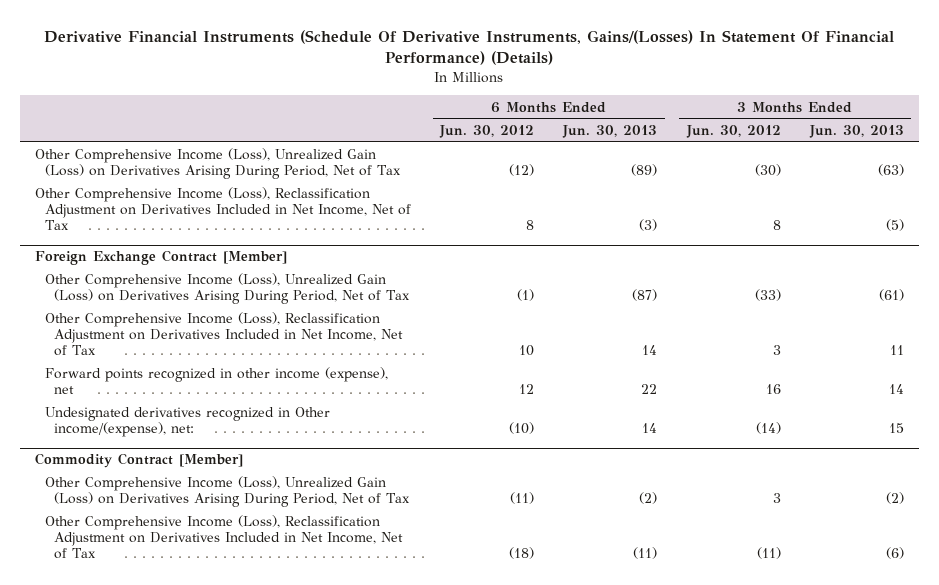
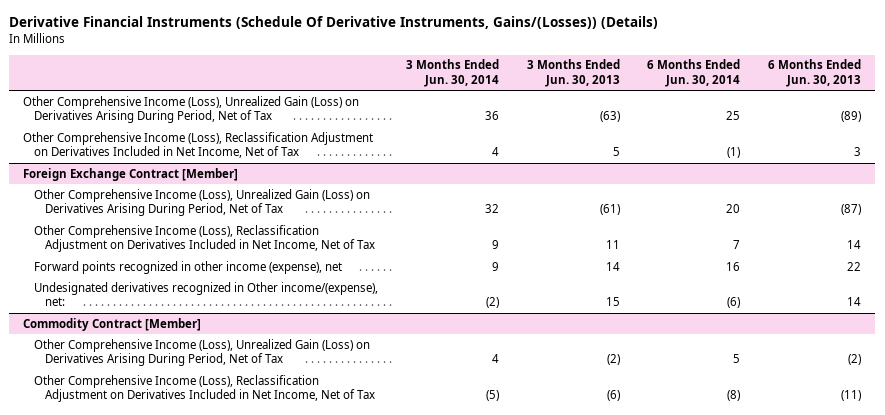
- Derivative Financial Instruments (Schedule Of Derivative Instruments, Gains/(Losses) In Statement Of Financial Performance) (Details)
+ Derivative Financial Instruments (Schedule Of Derivative Instruments, Gains/(Losses)) (Details)
- | 6 Months Ended Jun. 30, 2012 | 6 Months Ended Jun. 30, 2013 | 3 Months Ended Jun. 30, 2012 | 3 Months Ended Jun. 30, 2013
+ | 3 Months Ended Jun. 30, 2014 | 3 Months Ended Jun. 30, 2013 | 6 Months Ended Jun. 30, 2014 | 6 Months Ended Jun. 30, 2013
- Other Comprehensive Income (Loss), Reclassification Adjustment on Derivatives Included in Net Income, Net of Tax | 8 | (3) | 8 | (5)
+ Other Comprehensive Income (Loss), Reclassification Adjustment on Derivatives Included in Net Income, Net of Tax | 4 | 5 | (1) | 3

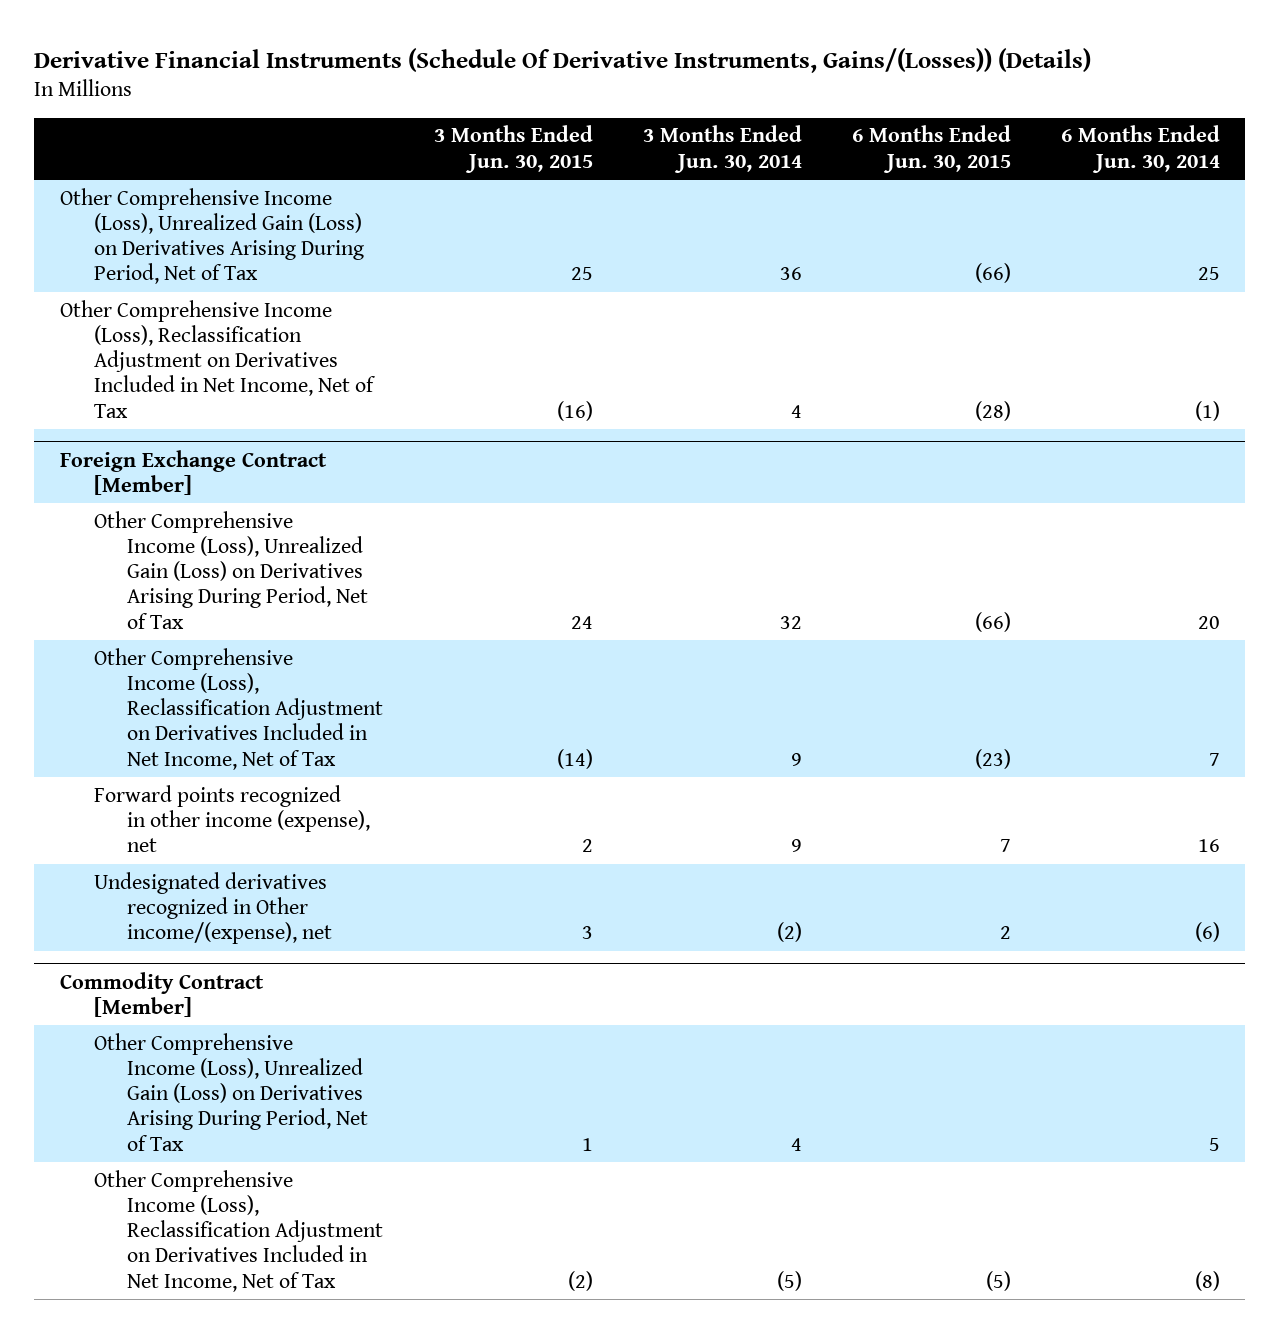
- | 3 Months Ended Jun. 30, 2014 | 3 Months Ended Jun. 30, 2013 | 6 Months Ended Jun. 30, 2014 | 6 Months Ended Jun. 30, 2013
+ | 3 Months Ended Jun. 30, 2015 | 3 Months Ended Jun. 30, 2014 | 6 Months Ended Jun. 30, 2015 | 6 Months Ended Jun. 30, 2014
@ Foreign Exchange Contract [Member]
- Undesignated derivatives recognized in Other income/(expense), net: | (2) | 15 | (6) | 14
+ Undesignated derivatives recognized in Other income/(expense), net | 3 | (2) | 2 | (6)

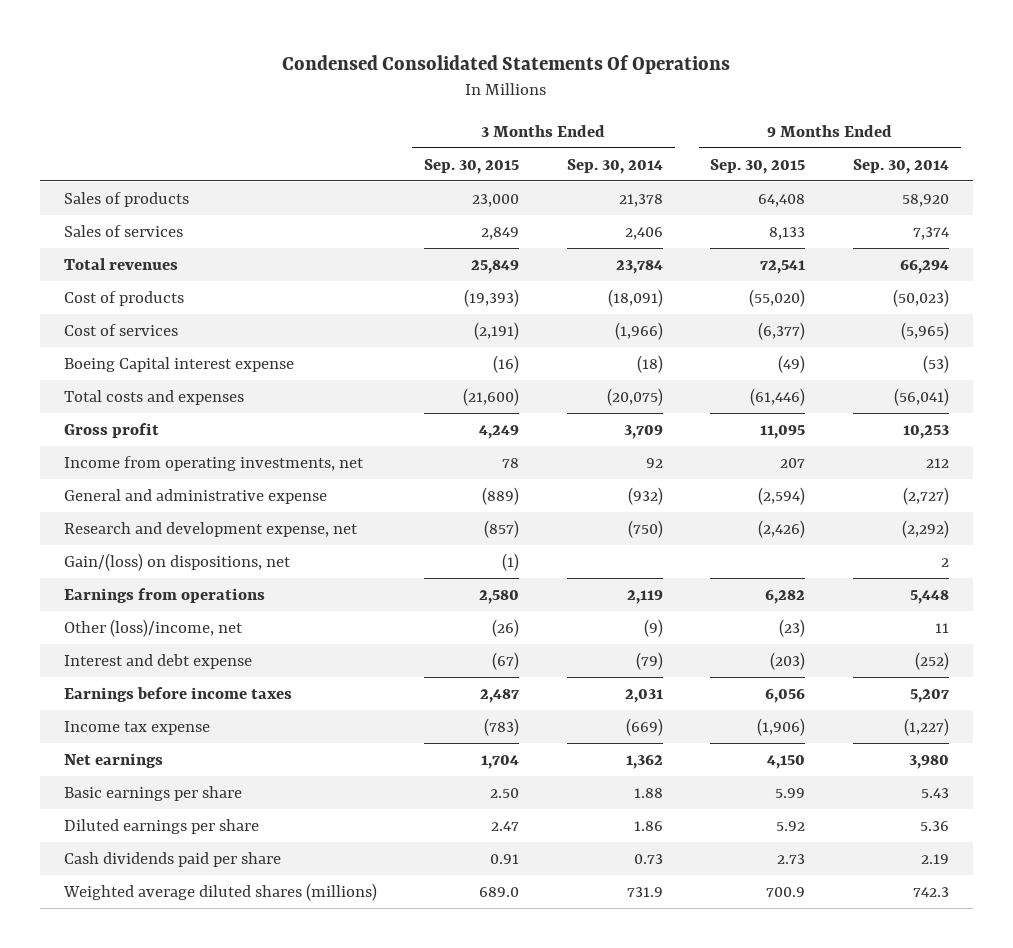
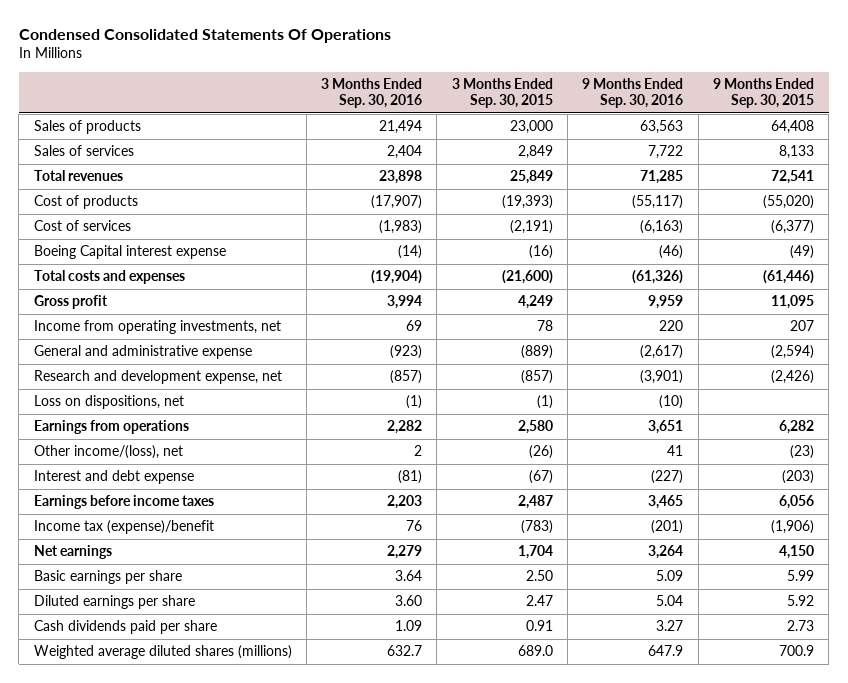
- | 3 Months Ended Sep. 30, 2015 | 3 Months Ended Sep. 30, 2014 | 9 Months Ended Sep. 30, 2015 | 9 Months Ended Sep. 30, 2014
+ | 3 Months Ended Sep. 30, 2016 | 3 Months Ended Sep. 30, 2015 | 9 Months Ended Sep. 30, 2016 | 9 Months Ended Sep. 30, 2015
- Gain/(loss) on dispositions, net | (1) | | | 2
+ Loss on dispositions, net | (1) | (1) | (10) |
- Other (loss)/income, net | (26) | (9) | (23) | 11
+ Other income/(loss), net | 2 | (26) | 41 | (23)
- Income tax expense | (783) | (669) | (1,906) | (1,227)
+ Income tax (expense)/benefit | 76 | (783) | (201) | (1,906)

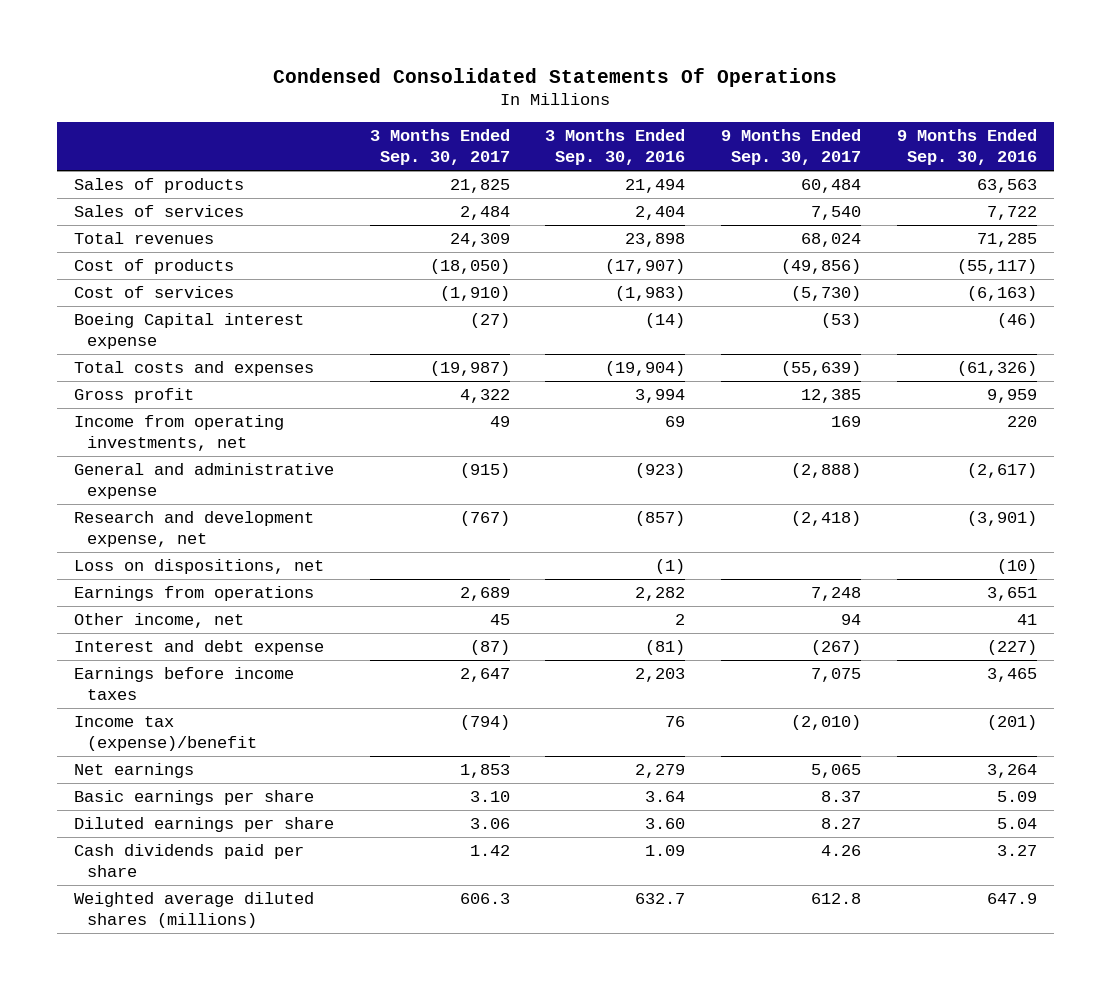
- | 3 Months Ended Sep. 30, 2016 | 3 Months Ended Sep. 30, 2015 | 9 Months Ended Sep. 30, 2016 | 9 Months Ended Sep. 30, 2015
+ | 3 Months Ended Sep. 30, 2017 | 3 Months Ended Sep. 30, 2016 | 9 Months Ended Sep. 30, 2017 | 9 Months Ended Sep. 30, 2016
- Other income/(loss), net | 2 | (26) | 41 | (23)
+ Other income, net | 45 | 2 | 94 | 41

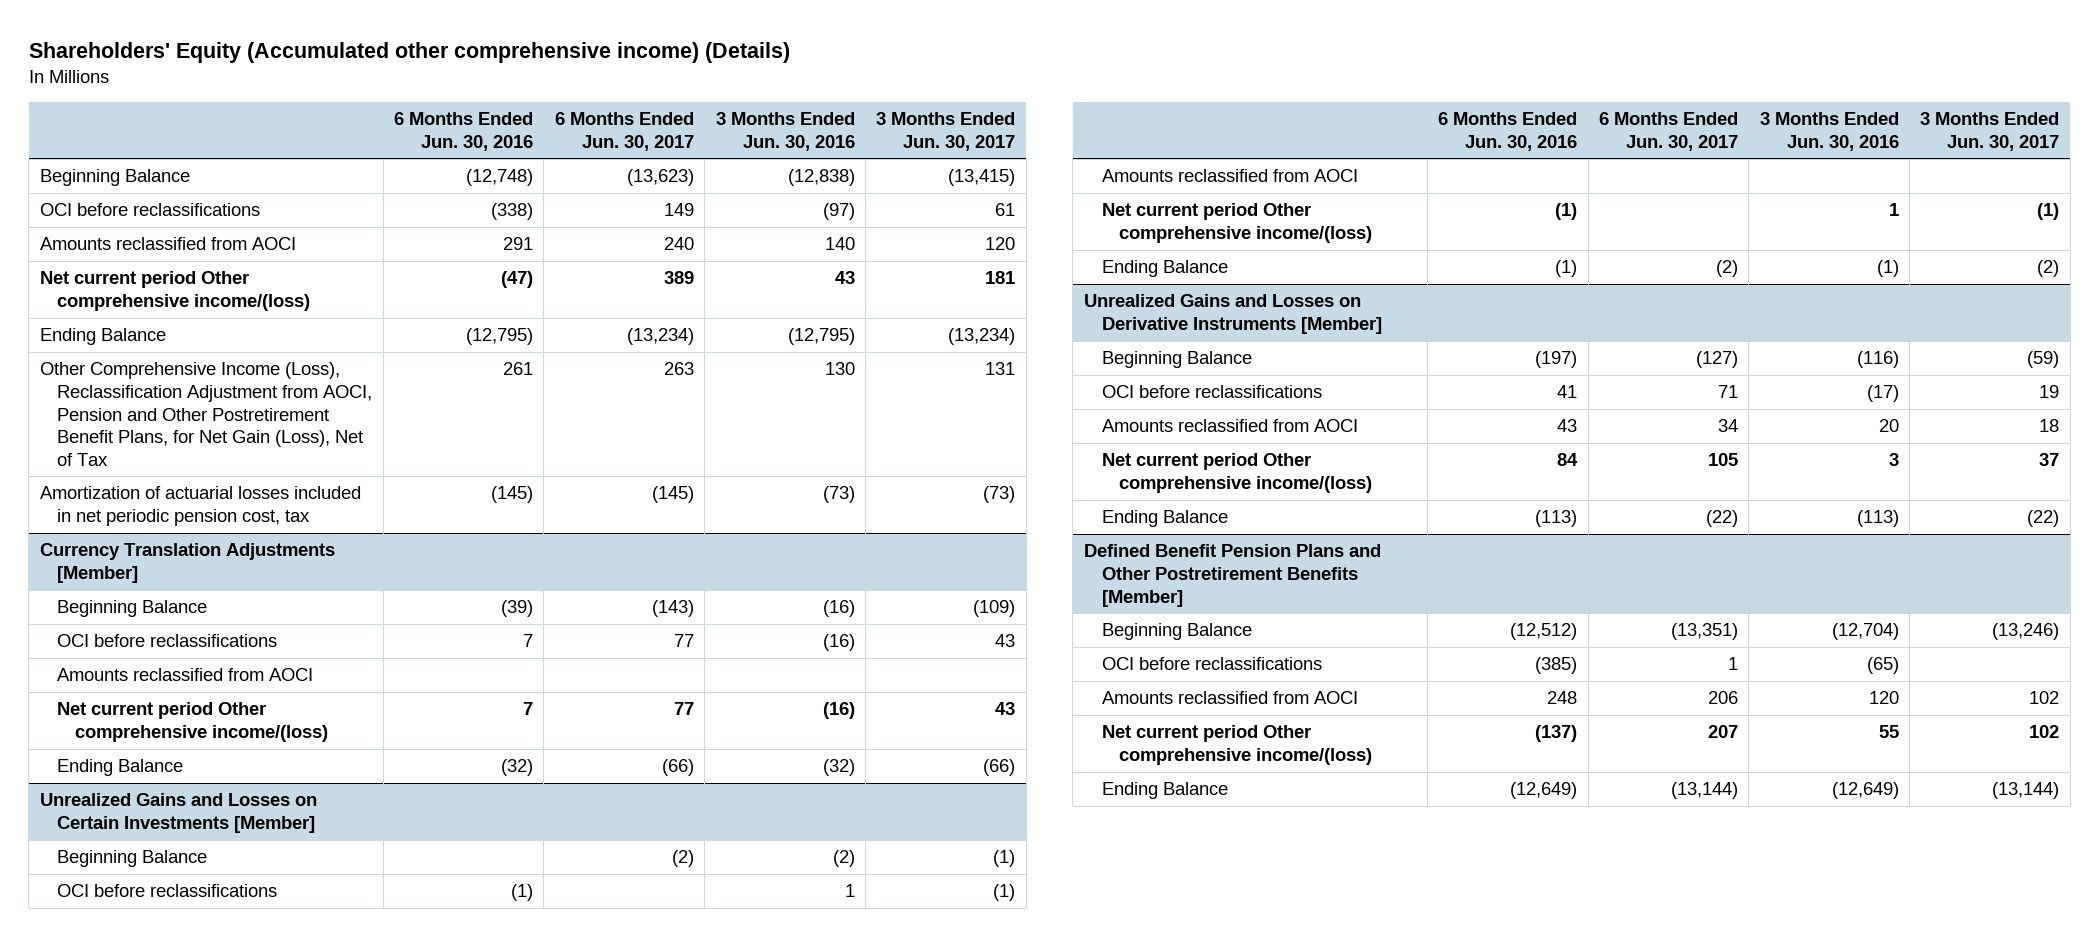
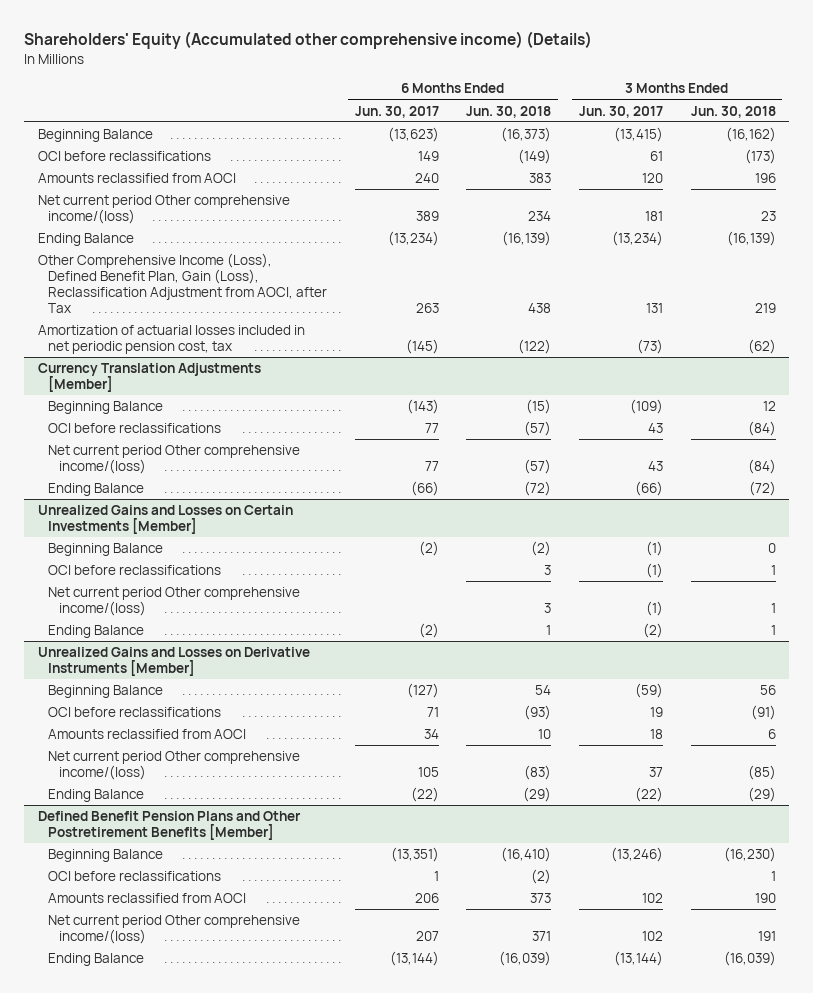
- | 6 Months Ended Jun. 30, 2016 | 6 Months Ended Jun. 30, 2017 | 3 Months Ended Jun. 30, 2016 | 3 Months Ended Jun. 30, 2017
+ | 6 Months Ended Jun. 30, 2017 | 6 Months Ended Jun. 30, 2018 | 3 Months Ended Jun. 30, 2017 | 3 Months Ended Jun. 30, 2018
- Other Comprehensive Income (Loss), Reclassification Adjustment from AOCI, Pension and Other Postretirement Benefit Plans, for Net Gain (Loss), Net of Tax | 261 | 263 | 130 | 131
+ Other Comprehensive Income (Loss), Defined Benefit Plan, Gain (Loss), Reclassification Adjustment from AOCI, after Tax | 263 | 438 | 131 | 219
@ Currency Translation Adjustments [Member]
- Amounts reclassified from AOCI
@ Unrealized Gains and Losses on Certain Investments [Member]
- Amounts reclassified from AOCI

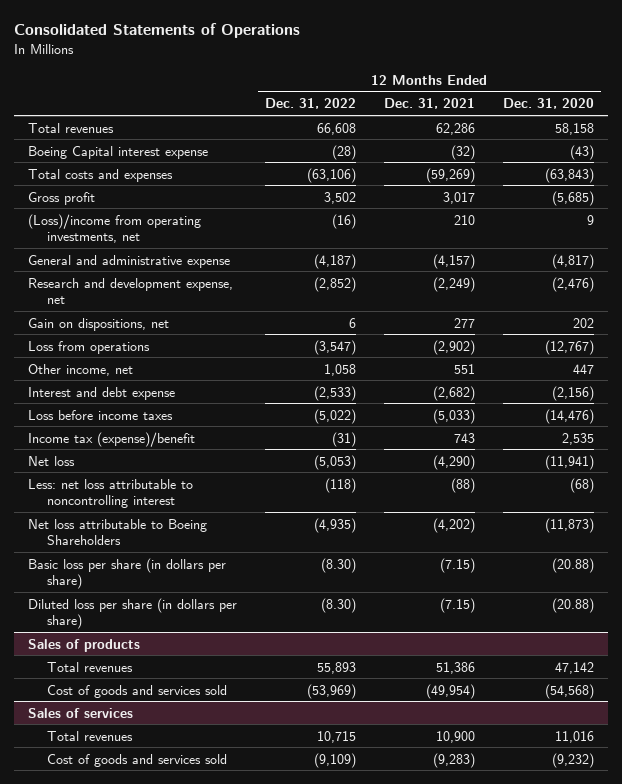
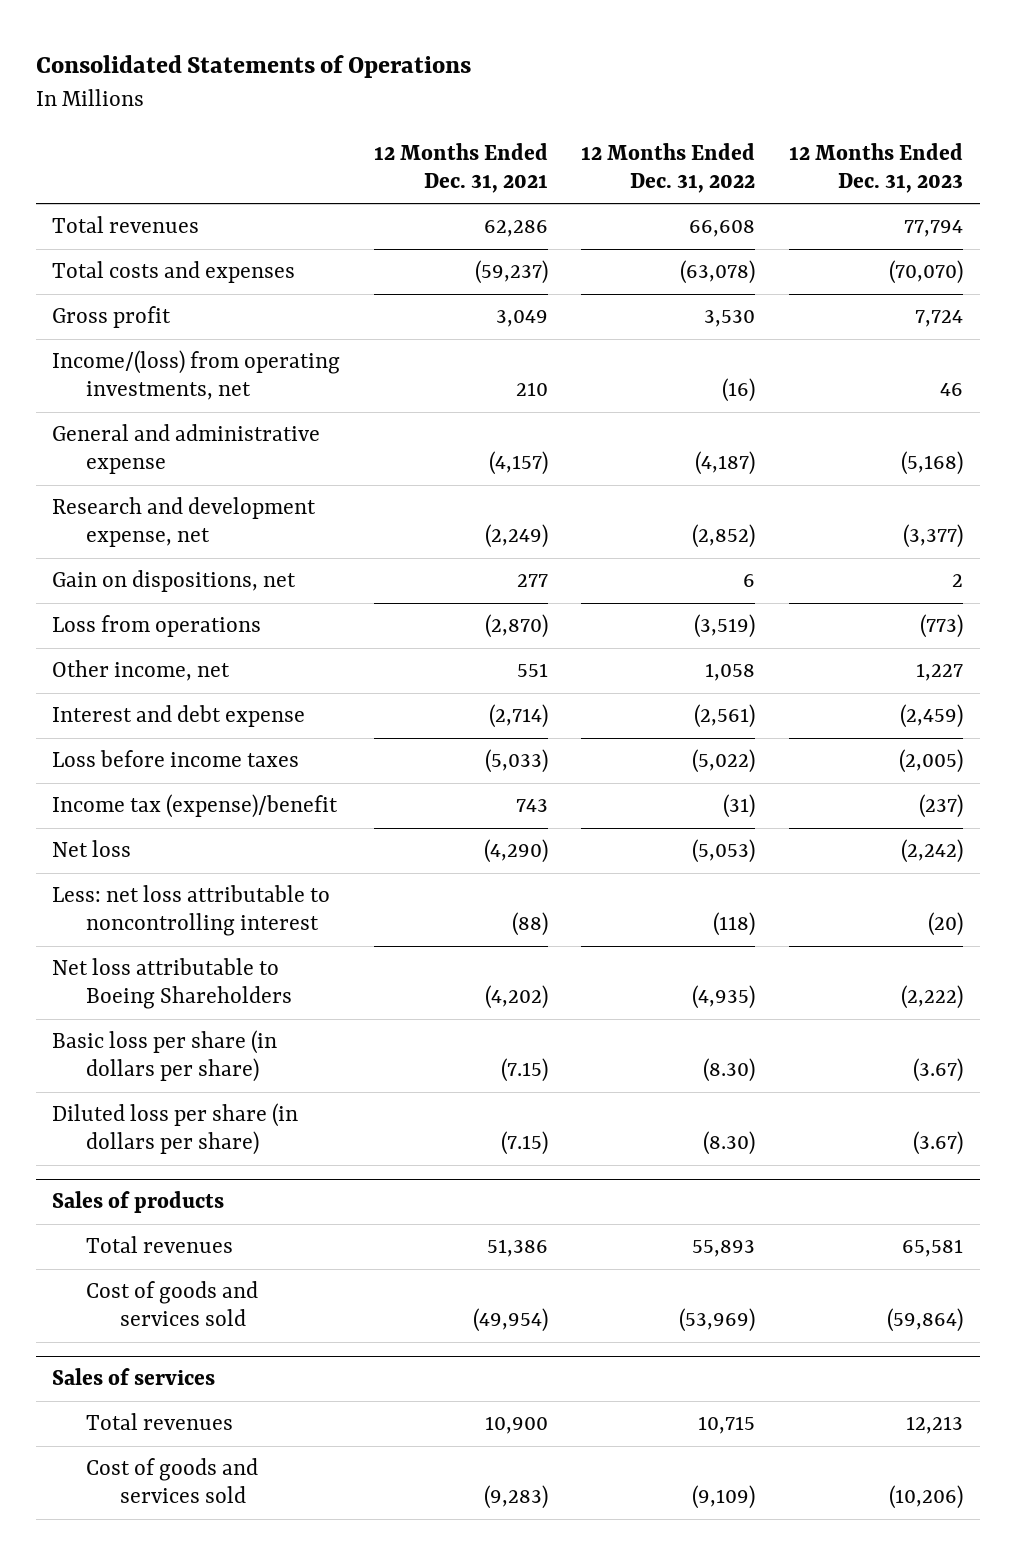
- | 12 Months Ended Dec. 31, 2022 | 12 Months Ended Dec. 31, 2021 | 12 Months Ended Dec. 31, 2020
+ | 12 Months Ended Dec. 31, 2021 | 12 Months Ended Dec. 31, 2022 | 12 Months Ended Dec. 31, 2023
- Boeing Capital interest expense | (28) | (32) | (43)
- Total costs and expenses | (63,106) | (59,269) | (63,843)
- Gross profit | 3,502 | 3,017 | (5,685)
- (Loss)/income from operating investments, net | (16) | 210 | 9
+ Total costs and expenses | (59,237) | (63,078) | (70,070)
+ Gross profit | 3,049 | 3,530 | 7,724
+ Income/(loss) from operating investments, net | 210 | (16) | 46
- Loss from operations | (3,547) | (2,902) | (12,767)
+ Loss from operations | (2,870) | (3,519) | (773)
- Interest and debt expense | (2,533) | (2,682) | (2,156)
+ Interest and debt expense | (2,714) | (2,561) | (2,459)

